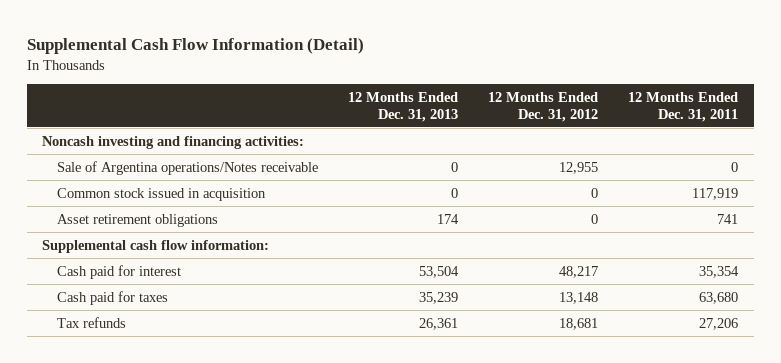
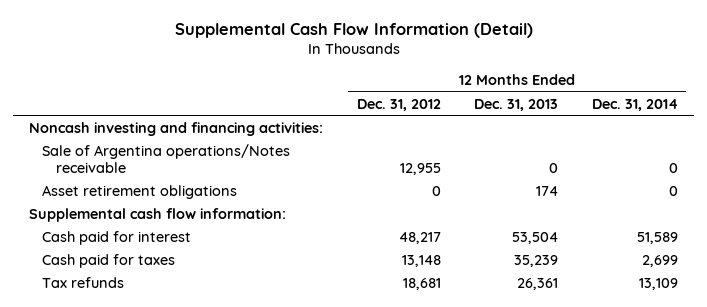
- | 12 Months Ended Dec. 31, 2013 | 12 Months Ended Dec. 31, 2012 | 12 Months Ended Dec. 31, 2011
+ | 12 Months Ended Dec. 31, 2012 | 12 Months Ended Dec. 31, 2013 | 12 Months Ended Dec. 31, 2014
- Common stock issued in acquisition | 0 | 0 | 117,919

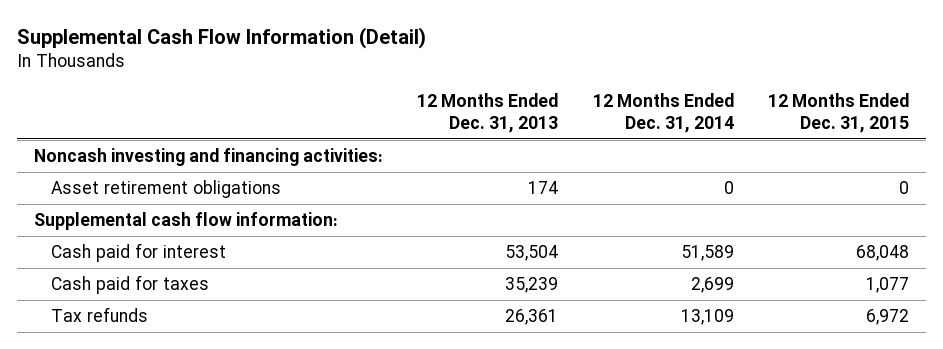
- | 12 Months Ended Dec. 31, 2012 | 12 Months Ended Dec. 31, 2013 | 12 Months Ended Dec. 31, 2014
+ | 12 Months Ended Dec. 31, 2013 | 12 Months Ended Dec. 31, 2014 | 12 Months Ended Dec. 31, 2015
- Sale of Argentina operations/Notes receivable | 12,955 | 0 | 0

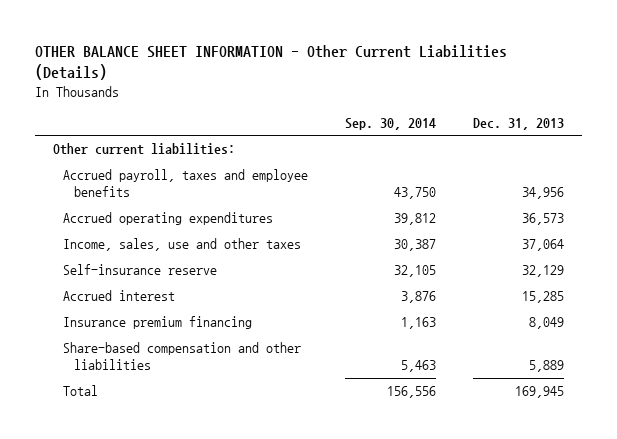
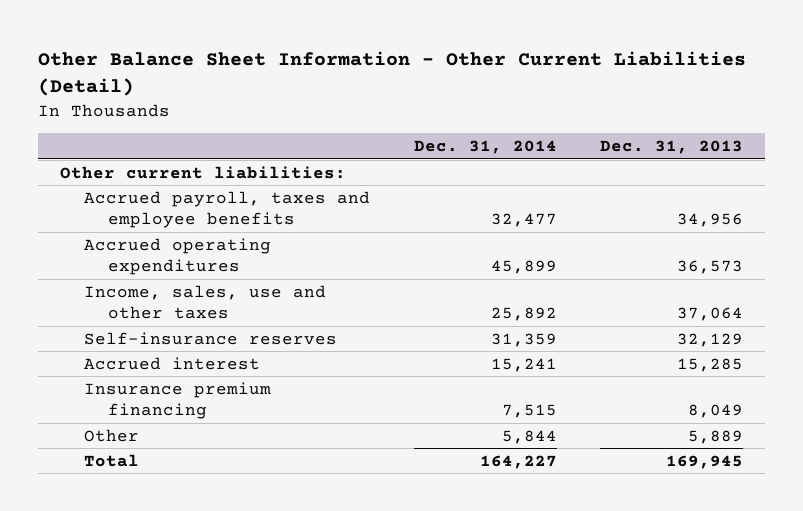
- OTHER BALANCE SHEET INFORMATION - Other Current Liabilities (Details)
+ Other Balance Sheet Information - Other Current Liabilities (Detail)
- | Sep. 30, 2014 | Dec. 31, 2013
+ | Dec. 31, 2014 | Dec. 31, 2013
- Self-insurance reserve | 32,105 | 32,129
+ Self-insurance reserves | 31,359 | 32,129
- Share-based compensation and other liabilities | 5,463 | 5,889
+ Other | 5,844 | 5,889

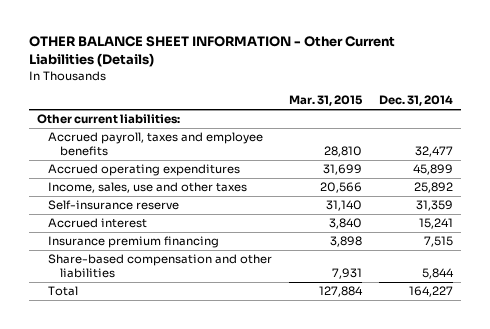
- Other Balance Sheet Information - Other Current Liabilities (Detail)
+ OTHER BALANCE SHEET INFORMATION - Other Current Liabilities (Details)
- | Dec. 31, 2014 | Dec. 31, 2013
+ | Mar. 31, 2015 | Dec. 31, 2014
- Self-insurance reserves | 31,359 | 32,129
+ Self-insurance reserve | 31,140 | 31,359
- Other | 5,844 | 5,889
+ Share-based compensation and other liabilities | 7,931 | 5,844

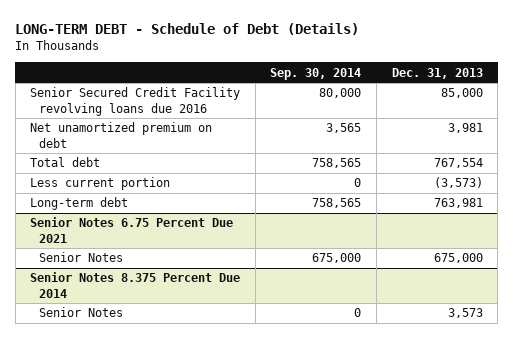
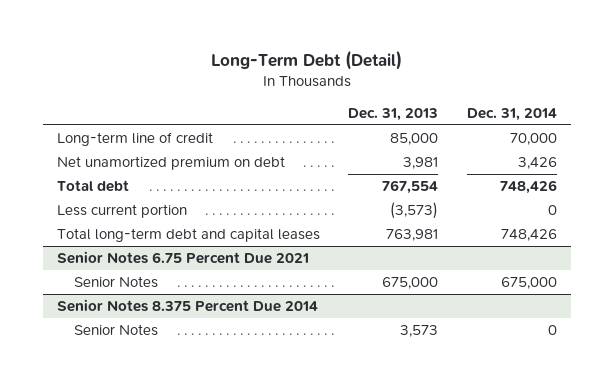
- LONG-TERM DEBT - Schedule of Debt (Details)
+ Long-Term Debt (Detail)
- | Sep. 30, 2014 | Dec. 31, 2013
+ | Dec. 31, 2013 | Dec. 31, 2014
- Senior Secured Credit Facility revolving loans due 2016 | 80,000 | 85,000
+ Long-term line of credit | 85,000 | 70,000
- Long-term debt | 758,565 | 763,981
+ Total long-term debt and capital leases | 763,981 | 748,426

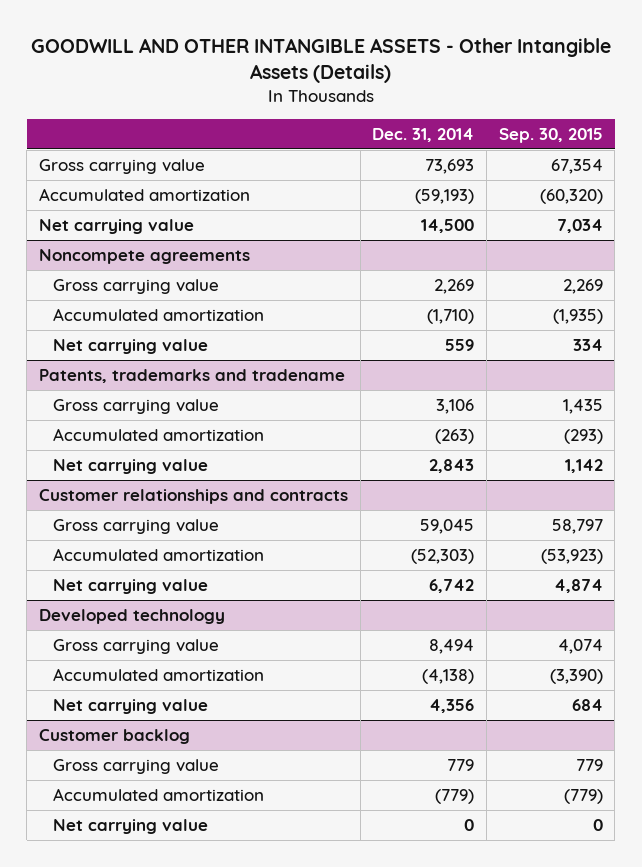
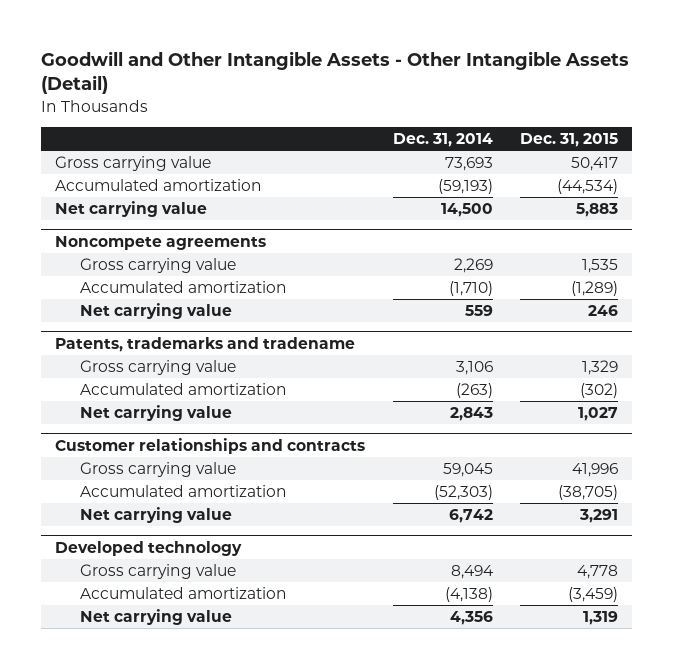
- GOODWILL AND OTHER INTANGIBLE ASSETS - Other Intangible Assets (Details)
+ Goodwill and Other Intangible Assets - Other Intangible Assets (Detail)
- | Dec. 31, 2014 | Sep. 30, 2015
+ | Dec. 31, 2014 | Dec. 31, 2015
- Customer backlog
- Gross carrying value | 779 | 779
- Accumulated amortization | (779) | (779)
- Net carrying value | 0 | 0

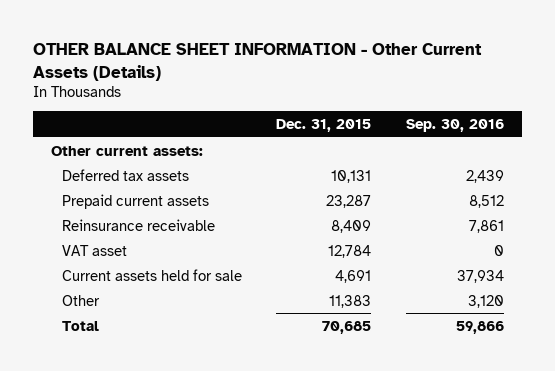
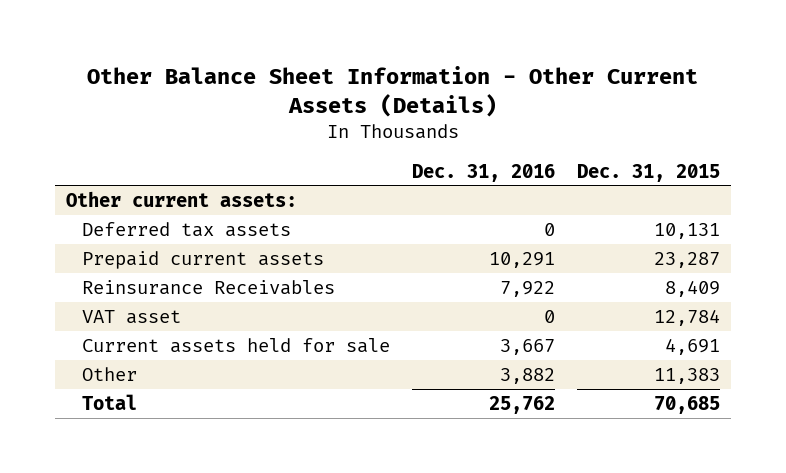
- OTHER BALANCE SHEET INFORMATION - Other Current Assets (Details)
+ Other Balance Sheet Information - Other Current Assets (Details)
- | Dec. 31, 2015 | Sep. 30, 2016
+ | Dec. 31, 2016 | Dec. 31, 2015
- Reinsurance receivable | 8,409 | 7,861
+ Reinsurance Receivables | 7,922 | 8,409

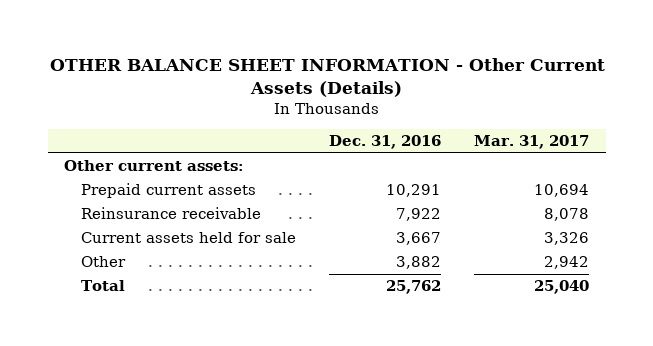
- Other Balance Sheet Information - Other Current Assets (Details)
+ OTHER BALANCE SHEET INFORMATION - Other Current Assets (Details)
- | Dec. 31, 2016 | Dec. 31, 2015
+ | Dec. 31, 2016 | Mar. 31, 2017
- Deferred tax assets | 0 | 10,131
- Reinsurance Receivables | 7,922 | 8,409
- VAT asset | 0 | 12,784
+ Reinsurance receivable | 7,922 | 8,078

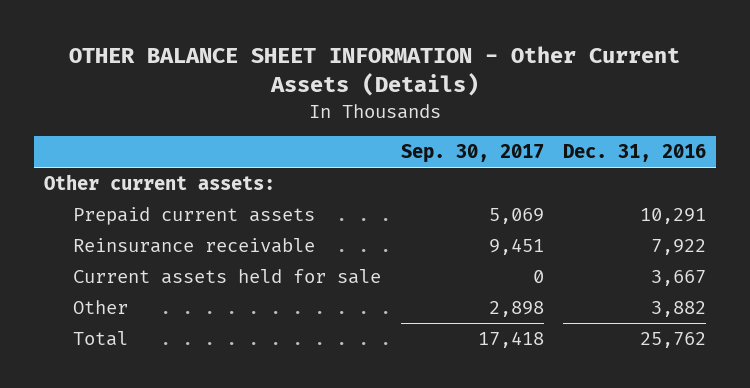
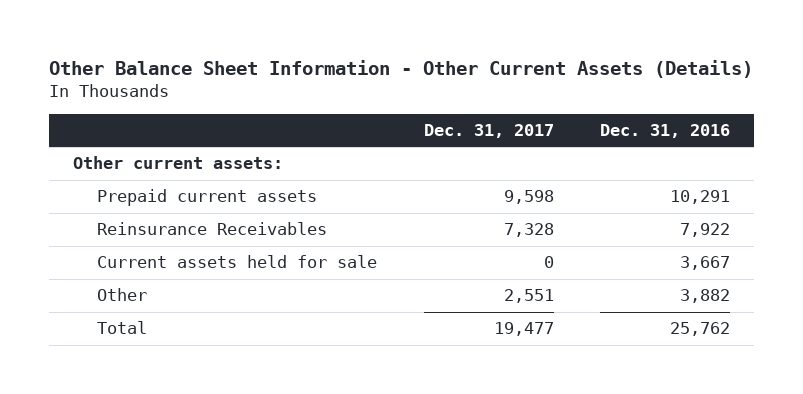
- OTHER BALANCE SHEET INFORMATION - Other Current Assets (Details)
+ Other Balance Sheet Information - Other Current Assets (Details)
- | Sep. 30, 2017 | Dec. 31, 2016
+ | Dec. 31, 2017 | Dec. 31, 2016
- Reinsurance receivable | 9,451 | 7,922
+ Reinsurance Receivables | 7,328 | 7,922

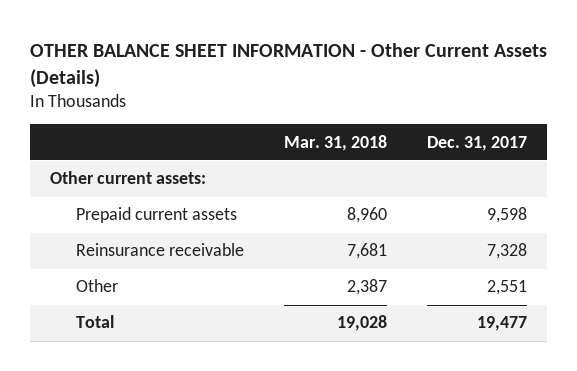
- Other Balance Sheet Information - Other Current Assets (Details)
+ OTHER BALANCE SHEET INFORMATION - Other Current Assets (Details)
- | Dec. 31, 2017 | Dec. 31, 2016
+ | Mar. 31, 2018 | Dec. 31, 2017
- Reinsurance Receivables | 7,328 | 7,922
- Current assets held for sale | 0 | 3,667
+ Reinsurance receivable | 7,681 | 7,328

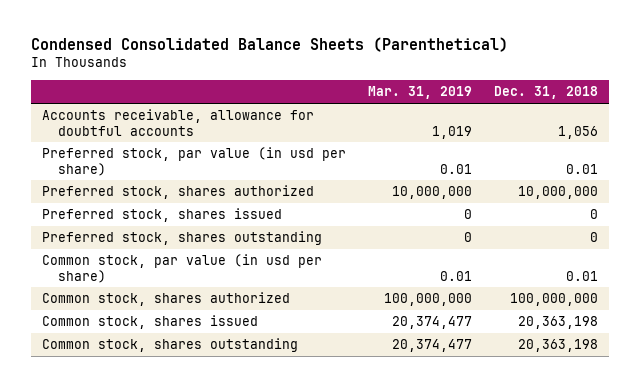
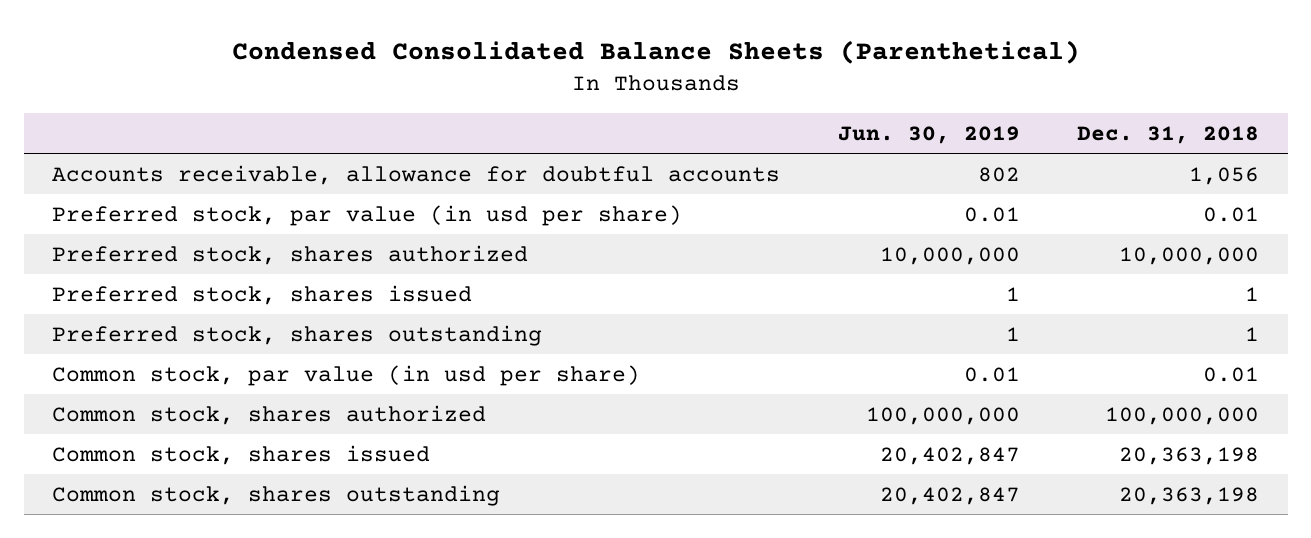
- | Mar. 31, 2019 | Dec. 31, 2018
+ | Jun. 30, 2019 | Dec. 31, 2018
- Preferred stock, shares issued | 0 | 0
- Preferred stock, shares outstanding | 0 | 0
+ Preferred stock, shares issued | 1 | 1
+ Preferred stock, shares outstanding | 1 | 1

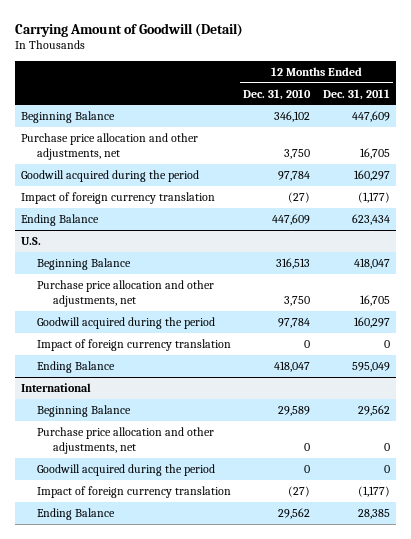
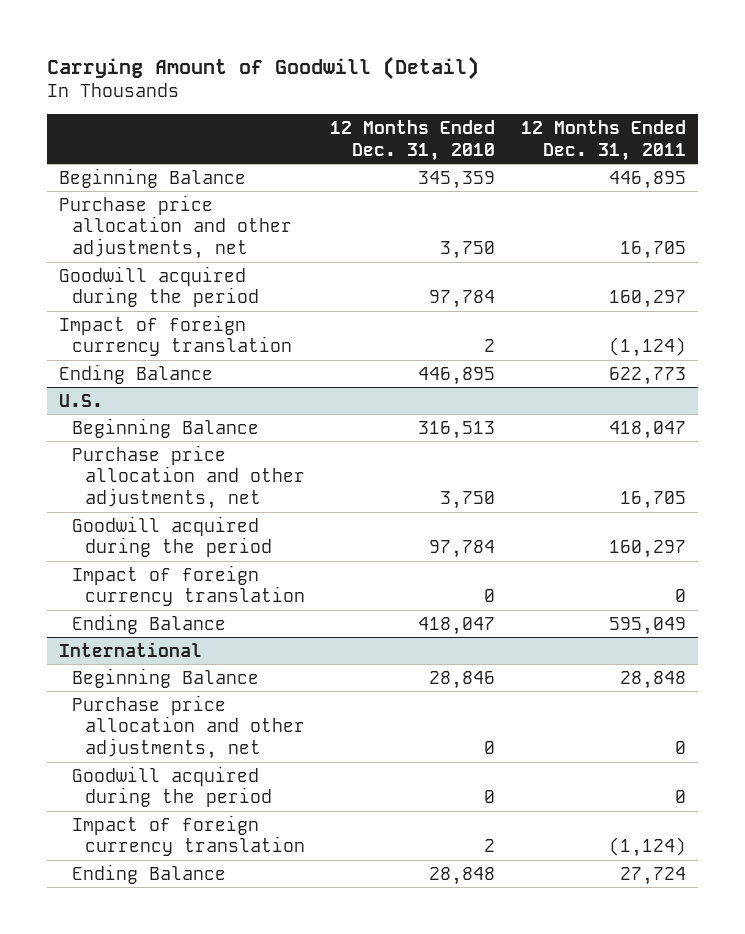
- Beginning Balance | 346,102 | 447,609
+ Beginning Balance | 345,359 | 446,895
- Impact of foreign currency translation | (27) | (1,177)
- Ending Balance | 447,609 | 623,434
+ Impact of foreign currency translation | 2 | (1,124)
+ Ending Balance | 446,895 | 622,773
@ International
- Beginning Balance | 29,589 | 29,562
+ Beginning Balance | 28,846 | 28,848
- Impact of foreign currency translation | (27) | (1,177)
- Ending Balance | 29,562 | 28,385
+ Impact of foreign currency translation | 2 | (1,124)
+ Ending Balance | 28,848 | 27,724

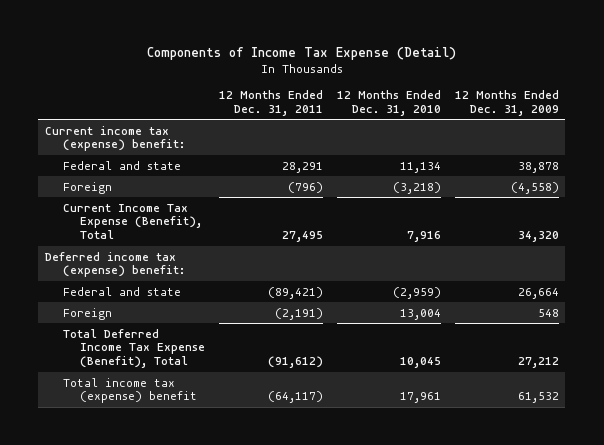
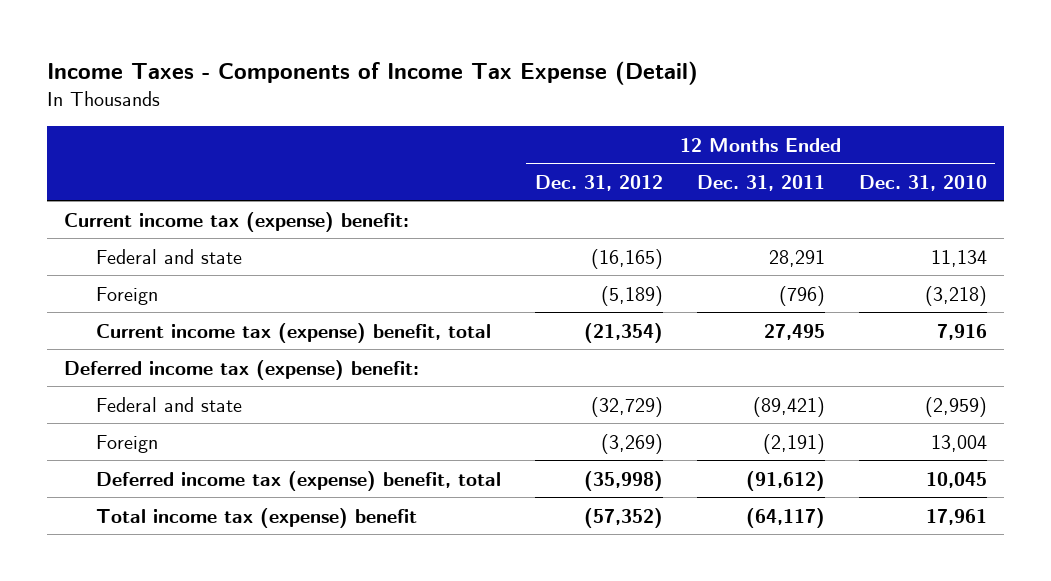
- Components of Income Tax Expense (Detail)
+ Income Taxes - Components of Income Tax Expense (Detail)
- | 12 Months Ended Dec. 31, 2011 | 12 Months Ended Dec. 31, 2010 | 12 Months Ended Dec. 31, 2009
+ | 12 Months Ended Dec. 31, 2012 | 12 Months Ended Dec. 31, 2011 | 12 Months Ended Dec. 31, 2010
- Current Income Tax Expense (Benefit), Total | 27,495 | 7,916 | 34,320
+ Current income tax (expense) benefit, total | (21,354) | 27,495 | 7,916
- Total Deferred Income Tax Expense (Benefit), Total | (91,612) | 10,045 | 27,212
+ Deferred income tax (expense) benefit, total | (35,998) | (91,612) | 10,045

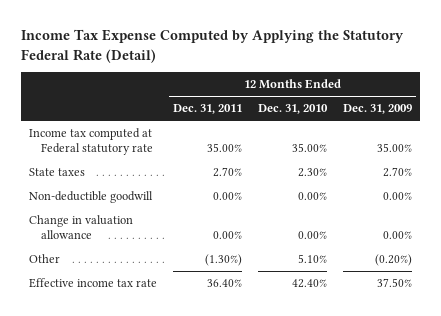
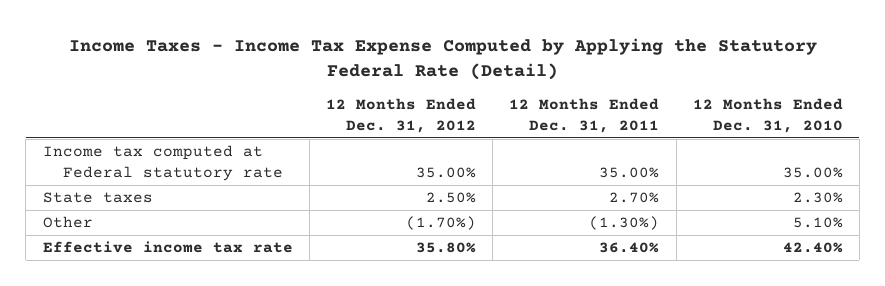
- Income Tax Expense Computed by Applying the Statutory Federal Rate (Detail)
+ Income Taxes - Income Tax Expense Computed by Applying the Statutory Federal Rate (Detail)
- | 12 Months Ended Dec. 31, 2011 | 12 Months Ended Dec. 31, 2010 | 12 Months Ended Dec. 31, 2009
+ | 12 Months Ended Dec. 31, 2012 | 12 Months Ended Dec. 31, 2011 | 12 Months Ended Dec. 31, 2010
- Non-deductible goodwill | 0.00% | 0.00% | 0.00%
- Change in valuation allowance | 0.00% | 0.00% | 0.00%

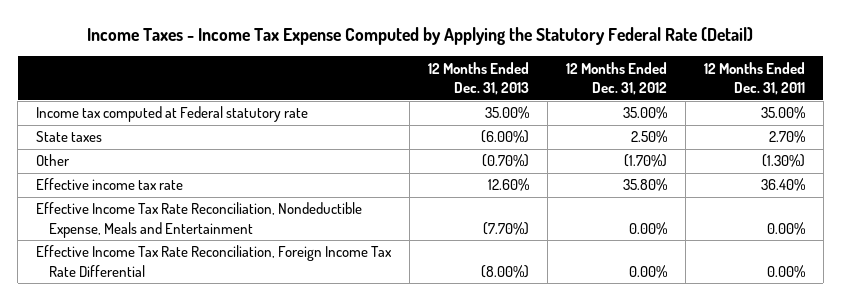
- | 12 Months Ended Dec. 31, 2012 | 12 Months Ended Dec. 31, 2011 | 12 Months Ended Dec. 31, 2010
+ | 12 Months Ended Dec. 31, 2013 | 12 Months Ended Dec. 31, 2012 | 12 Months Ended Dec. 31, 2011
+ Effective Income Tax Rate Reconciliation, Nondeductible Expense, Meals and Entertainment | (7.70%) | 0.00% | 0.00%
+ Effective Income Tax Rate Reconciliation, Foreign Income Tax Rate Differential | (8.00%) | 0.00% | 0.00%

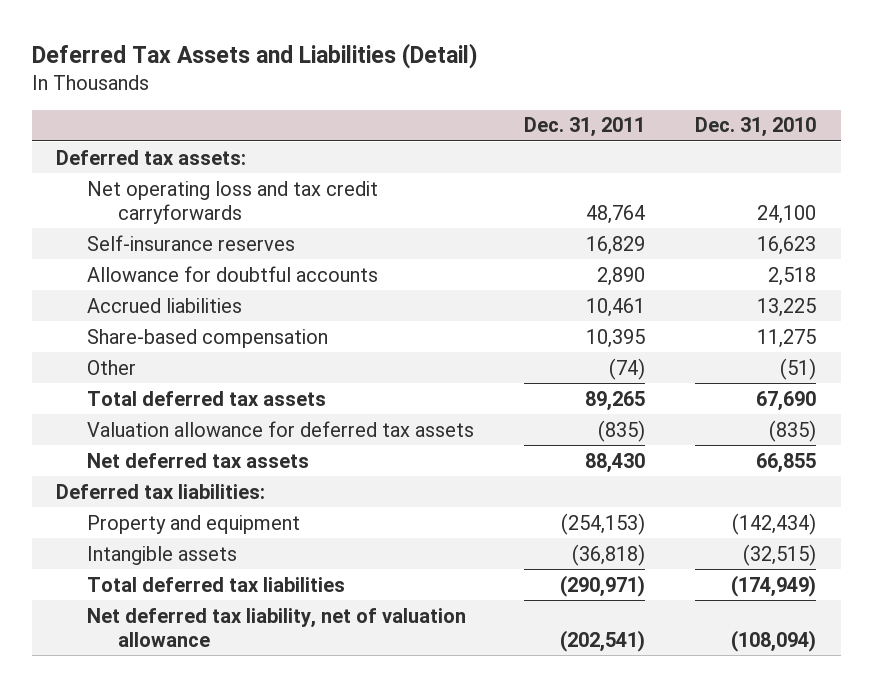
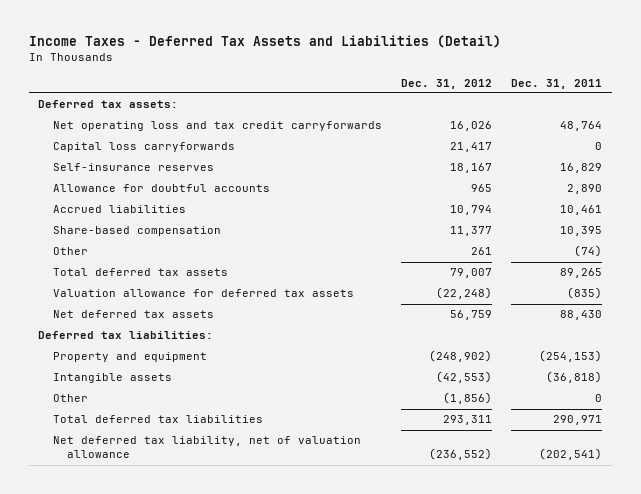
- Deferred Tax Assets and Liabilities (Detail)
+ Income Taxes - Deferred Tax Assets and Liabilities (Detail)
- | Dec. 31, 2011 | Dec. 31, 2010
+ | Dec. 31, 2012 | Dec. 31, 2011
+ Capital loss carryforwards | 21,417 | 0
- Total deferred tax liabilities | (290,971) | (174,949)
+ Other | (1,856) | 0
+ Total deferred tax liabilities | 293,311 | 290,971

